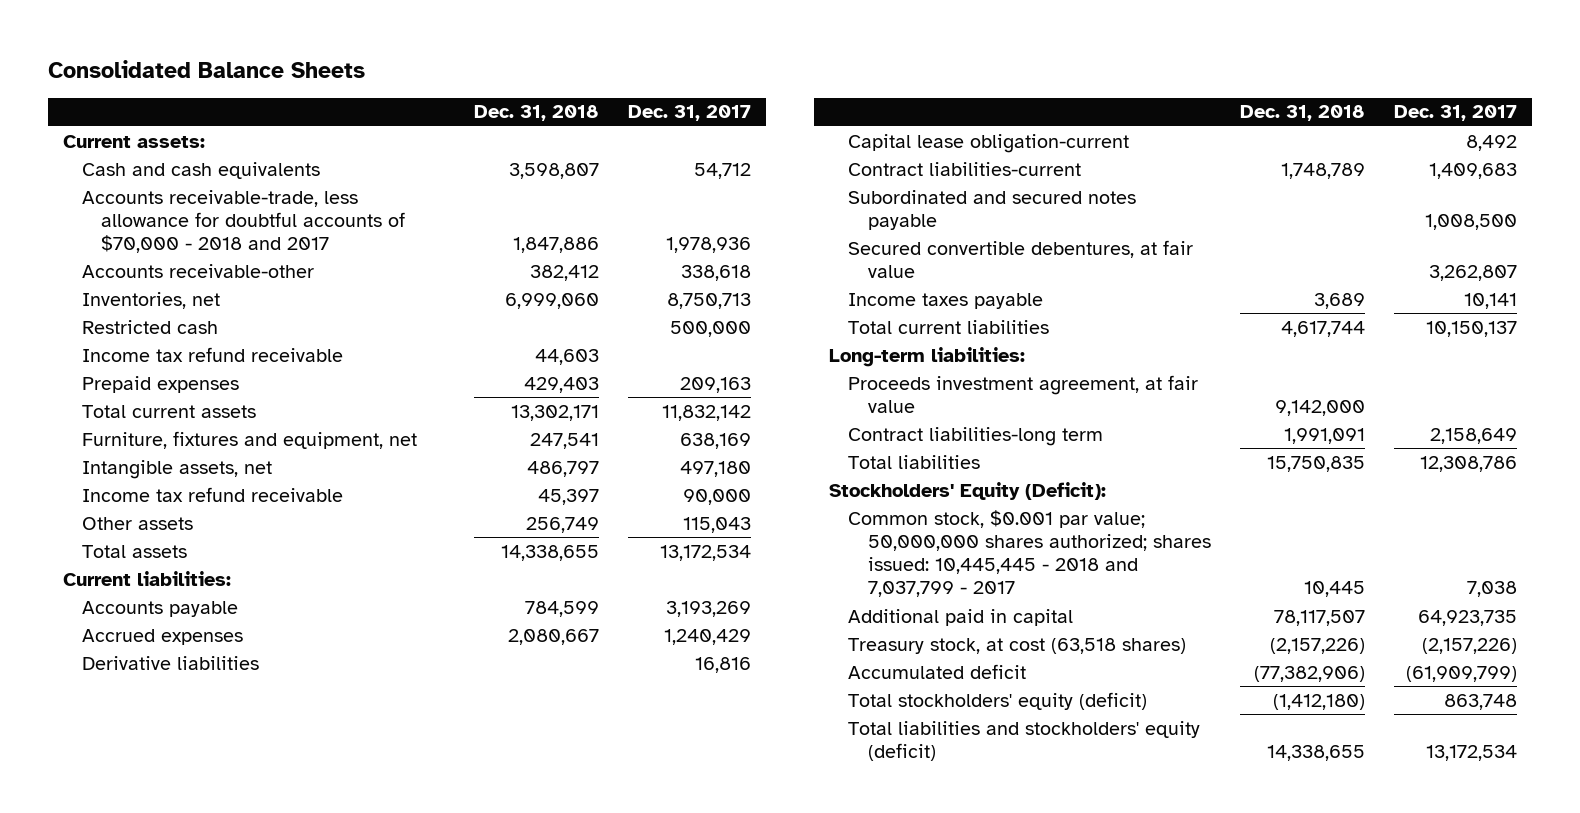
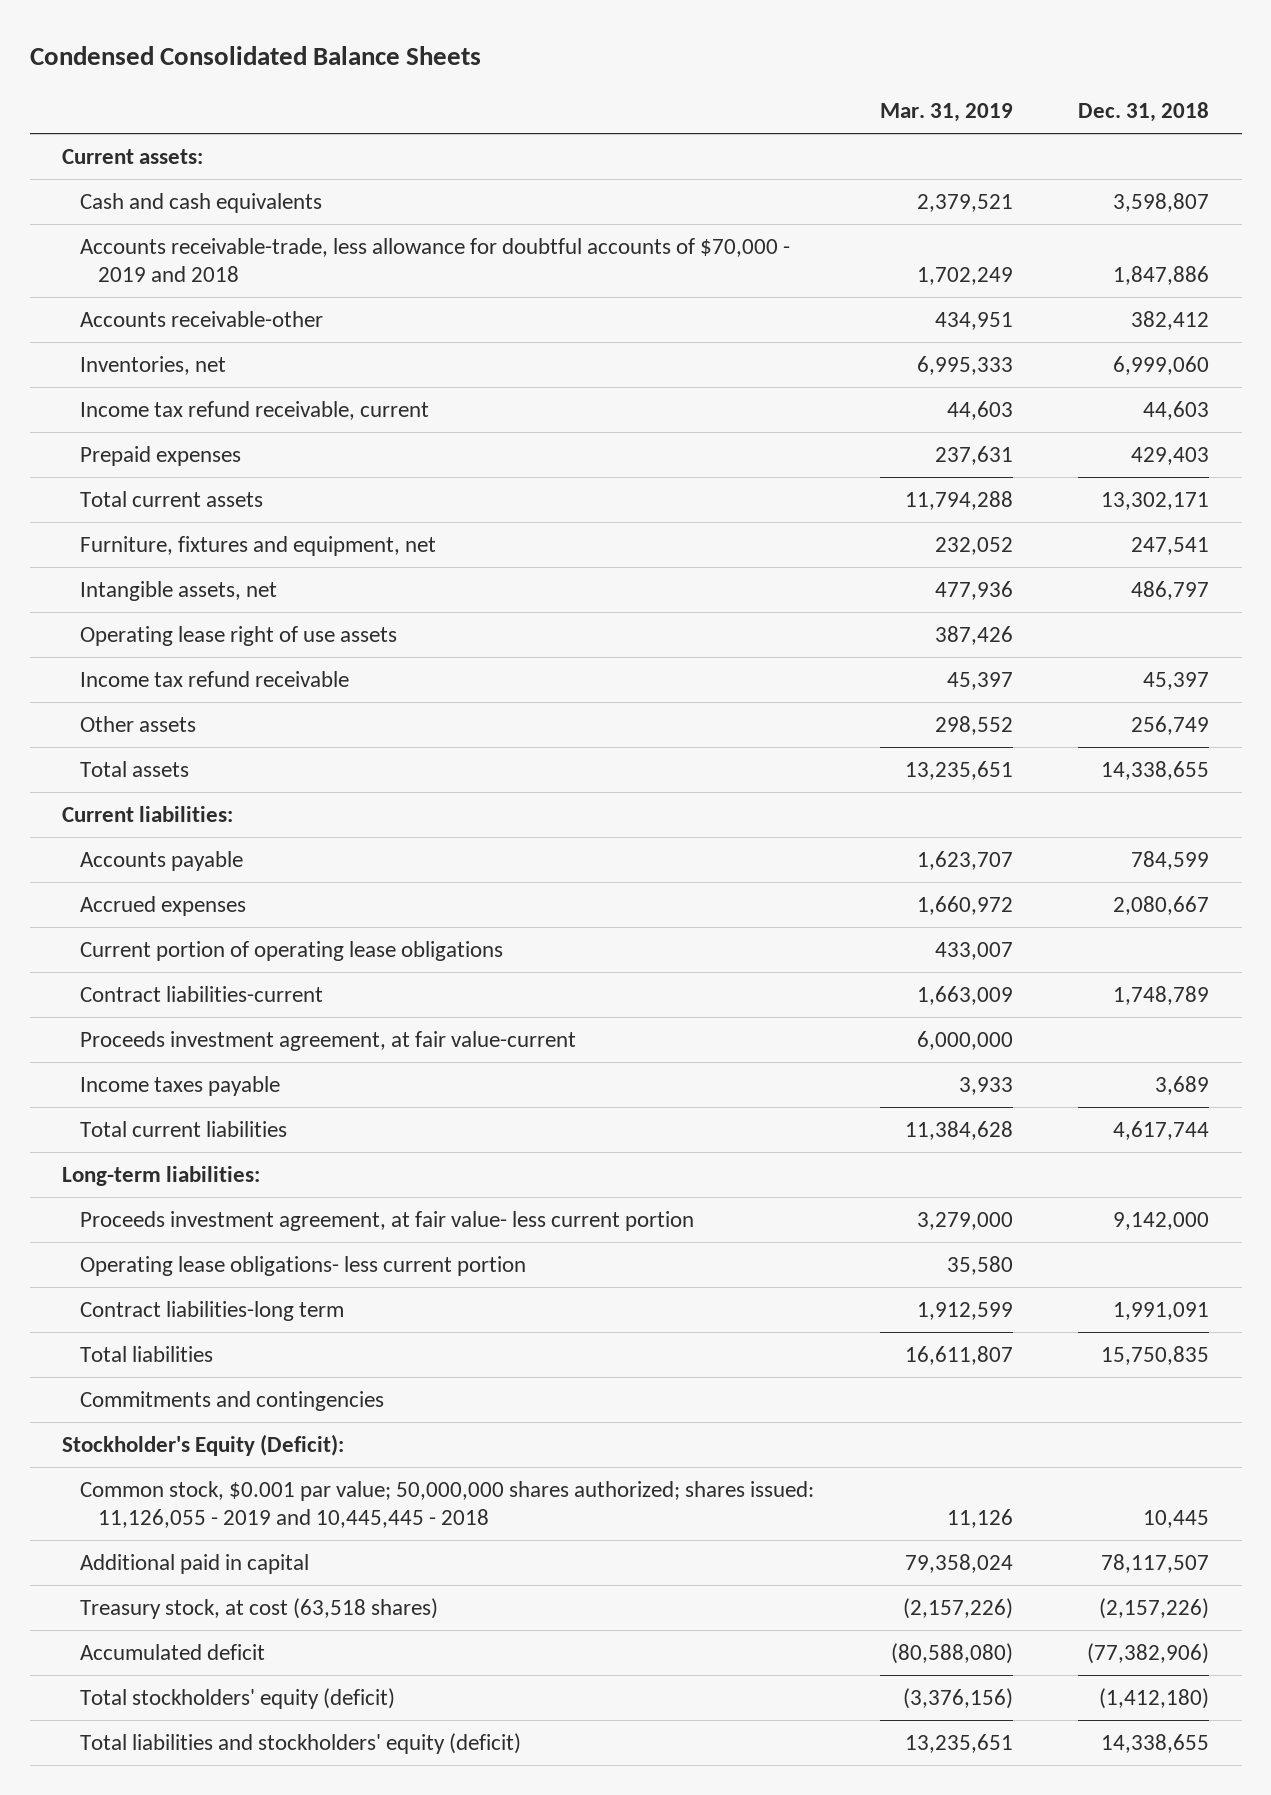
- Consolidated Balance Sheets
+ Condensed Consolidated Balance Sheets
- | Dec. 31, 2018 | Dec. 31, 2017
+ | Mar. 31, 2019 | Dec. 31, 2018
- Accounts receivable-trade, less allowance for doubtful accounts of $70,000 - 2018 and 2017 | 1,847,886 | 1,978,936
+ Accounts receivable-trade, less allowance for doubtful accounts of $70,000 - 2019 and 2018 | 1,702,249 | 1,847,886
- Restricted cash | | 500,000
- Income tax refund receivable | 44,603 |
+ Income tax refund receivable, current | 44,603 | 44,603
+ Operating lease right of use assets | 387,426 |
- Derivative liabilities | | 16,816
- Capital lease obligation-current | | 8,492
+ Current portion of operating lease obligations | 433,007 |
- Subordinated and secured notes payable | | 1,008,500
- Secured convertible debentures, at fair value | | 3,262,807
+ Proceeds investment agreement, at fair value-current | 6,000,000 |
- Proceeds investment agreement, at fair value | 9,142,000 |
+ Proceeds investment agreement, at fair value- less current portion | 3,279,000 | 9,142,000
+ Operating lease obligations- less current portion | 35,580 |
- Stockholders' Equity (Deficit):
- Common stock, $0.001 par value; 50,000,000 shares authorized; shares issued: 10,445,445 - 2018 and 7,037,799 - 2017 | 10,445 | 7,038
+ Commitments and contingencies
+ Stockholder's Equity (Deficit):
+ Common stock, $0.001 par value; 50,000,000 shares authorized; shares issued: 11,126,055 - 2019 and 10,445,445 - 2018 | 11,126 | 10,445

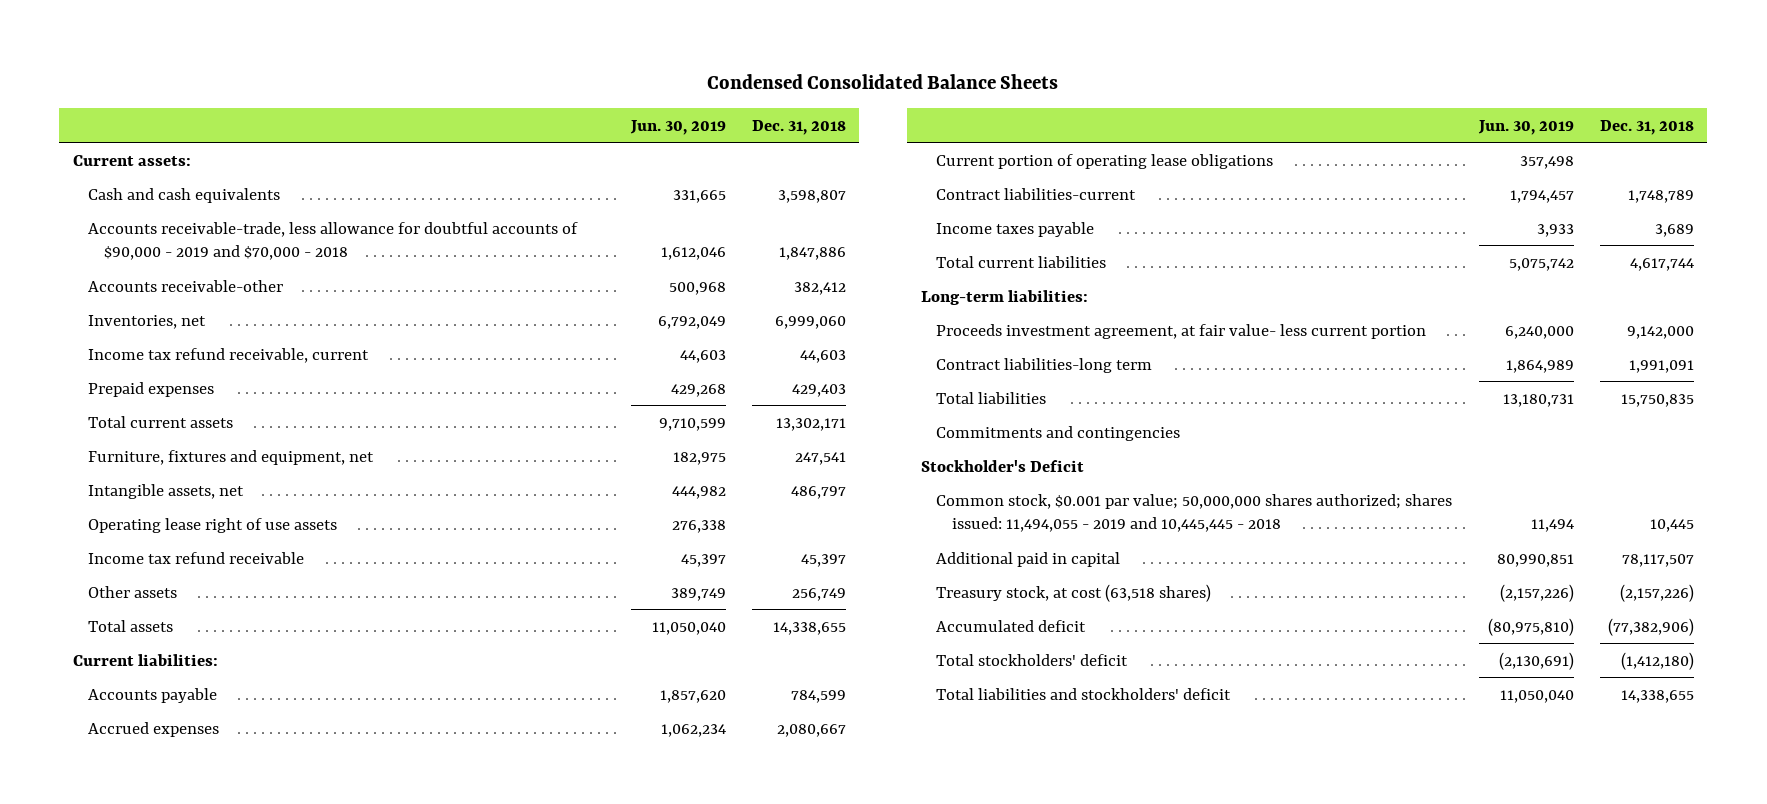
- | Mar. 31, 2019 | Dec. 31, 2018
+ | Jun. 30, 2019 | Dec. 31, 2018
- Accounts receivable-trade, less allowance for doubtful accounts of $70,000 - 2019 and 2018 | 1,702,249 | 1,847,886
+ Accounts receivable-trade, less allowance for doubtful accounts of $90,000 - 2019 and $70,000 - 2018 | 1,612,046 | 1,847,886
- Proceeds investment agreement, at fair value-current | 6,000,000 |
- Operating lease obligations- less current portion | 35,580 |
- Stockholder's Equity (Deficit):
- Common stock, $0.001 par value; 50,000,000 shares authorized; shares issued: 11,126,055 - 2019 and 10,445,445 - 2018 | 11,126 | 10,445
+ Stockholder's Deficit
+ Common stock, $0.001 par value; 50,000,000 shares authorized; shares issued: 11,494,055 - 2019 and 10,445,445 - 2018 | 11,494 | 10,445
- Total stockholders' equity (deficit) | (3,376,156) | (1,412,180)
- Total liabilities and stockholders' equity (deficit) | 13,235,651 | 14,338,655
+ Total stockholders' deficit | (2,130,691) | (1,412,180)
+ Total liabilities and stockholders' deficit | 11,050,040 | 14,338,655

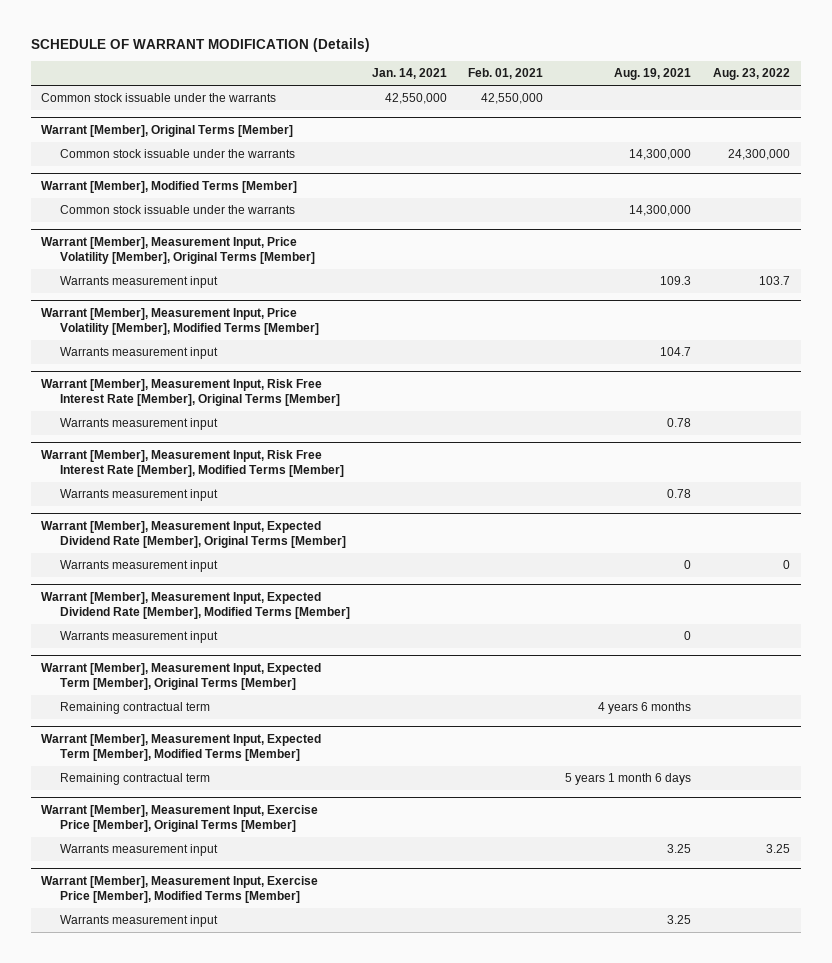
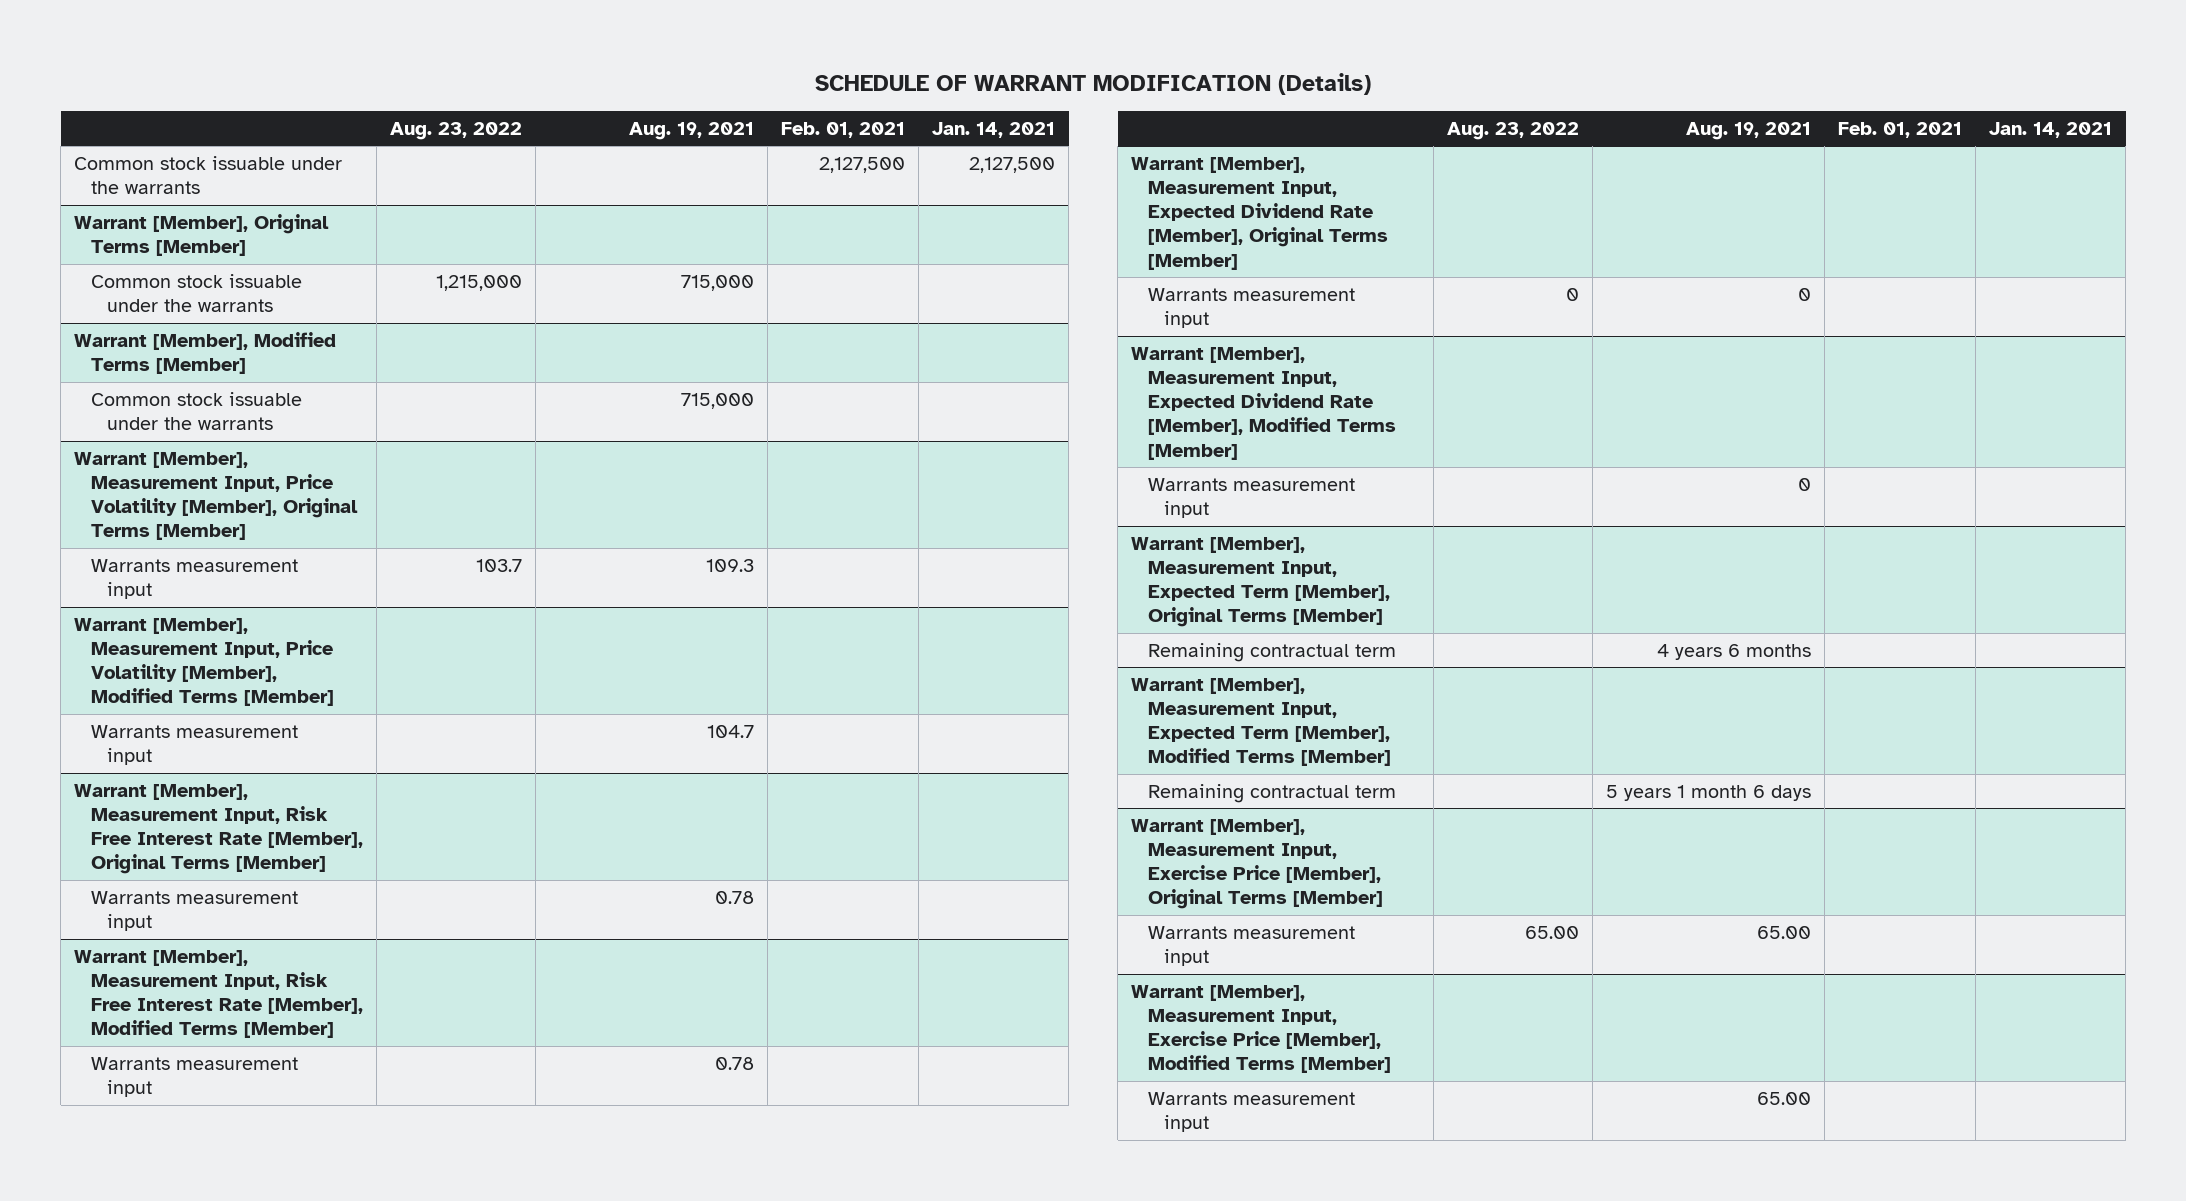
- | Jan. 14, 2021 | Feb. 01, 2021 | Aug. 19, 2021 | Aug. 23, 2022
+ | Aug. 23, 2022 | Aug. 19, 2021 | Feb. 01, 2021 | Jan. 14, 2021
- Common stock issuable under the warrants | 42,550,000 | 42,550,000 | |
+ Common stock issuable under the warrants | | | 2,127,500 | 2,127,500
@ Warrant [Member], Original Terms [Member]
- Common stock issuable under the warrants | | | 14,300,000 | 24,300,000
+ Common stock issuable under the warrants | 1,215,000 | 715,000 | |
@ Warrant [Member], Modified Terms [Member]
- Common stock issuable under the warrants | | | 14,300,000 |
+ Common stock issuable under the warrants | | 715,000 | |
@ Warrant [Member], Measurement Input, Exercise Price [Member], Original Terms [Member]
- Warrants measurement input | | | 3.25 | 3.25
+ Warrants measurement input | 65.00 | 65.00 | |
@ Warrant [Member], Measurement Input, Exercise Price [Member], Modified Terms [Member]
- Warrants measurement input | | | 3.25 |
+ Warrants measurement input | | 65.00 | |

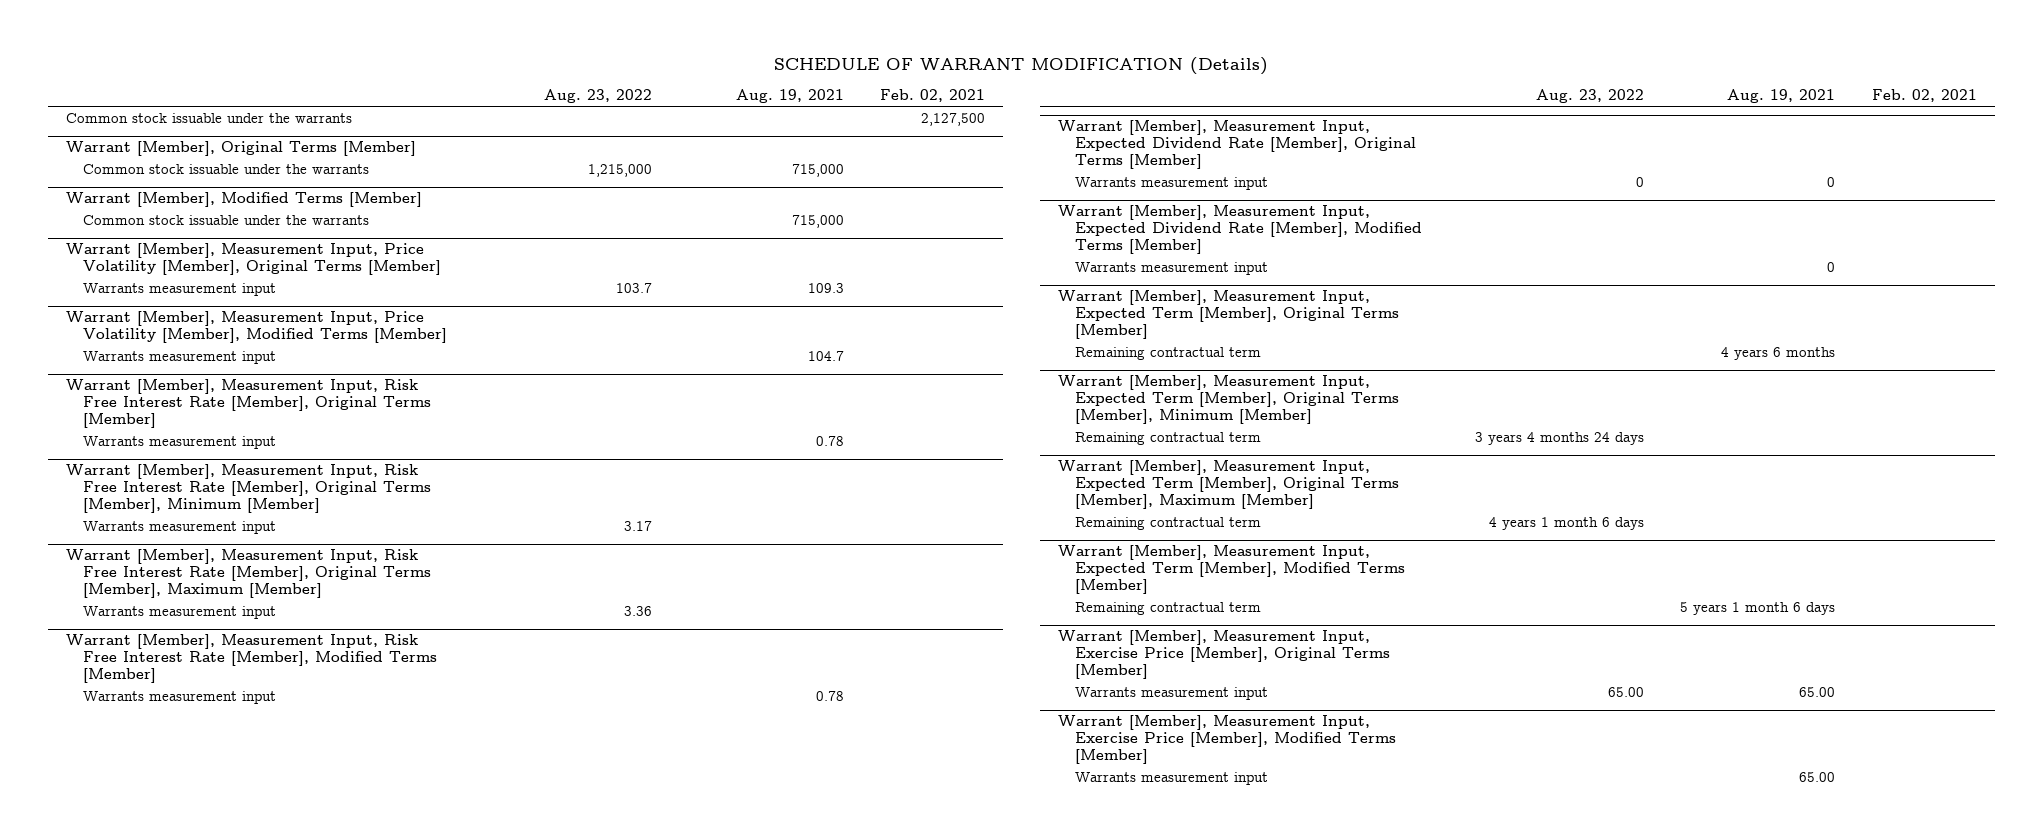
- | Aug. 23, 2022 | Aug. 19, 2021 | Feb. 01, 2021 | Jan. 14, 2021
+ | Aug. 23, 2022 | Aug. 19, 2021 | Feb. 02, 2021
+ Warrant [Member], Measurement Input, Risk Free Interest Rate [Member], Original Terms [Member], Minimum [Member]
+ Warrants measurement input | 3.17 | |
+ Warrant [Member], Measurement Input, Risk Free Interest Rate [Member], Original Terms [Member], Maximum [Member]
+ Warrants measurement input | 3.36 | |
+ Warrant [Member], Measurement Input, Expected Term [Member], Original Terms [Member], Minimum [Member]
+ Remaining contractual term | 3 years 4 months 24 days | |
+ Warrant [Member], Measurement Input, Expected Term [Member], Original Terms [Member], Maximum [Member]
+ Remaining contractual term | 4 years 1 month 6 days | |

